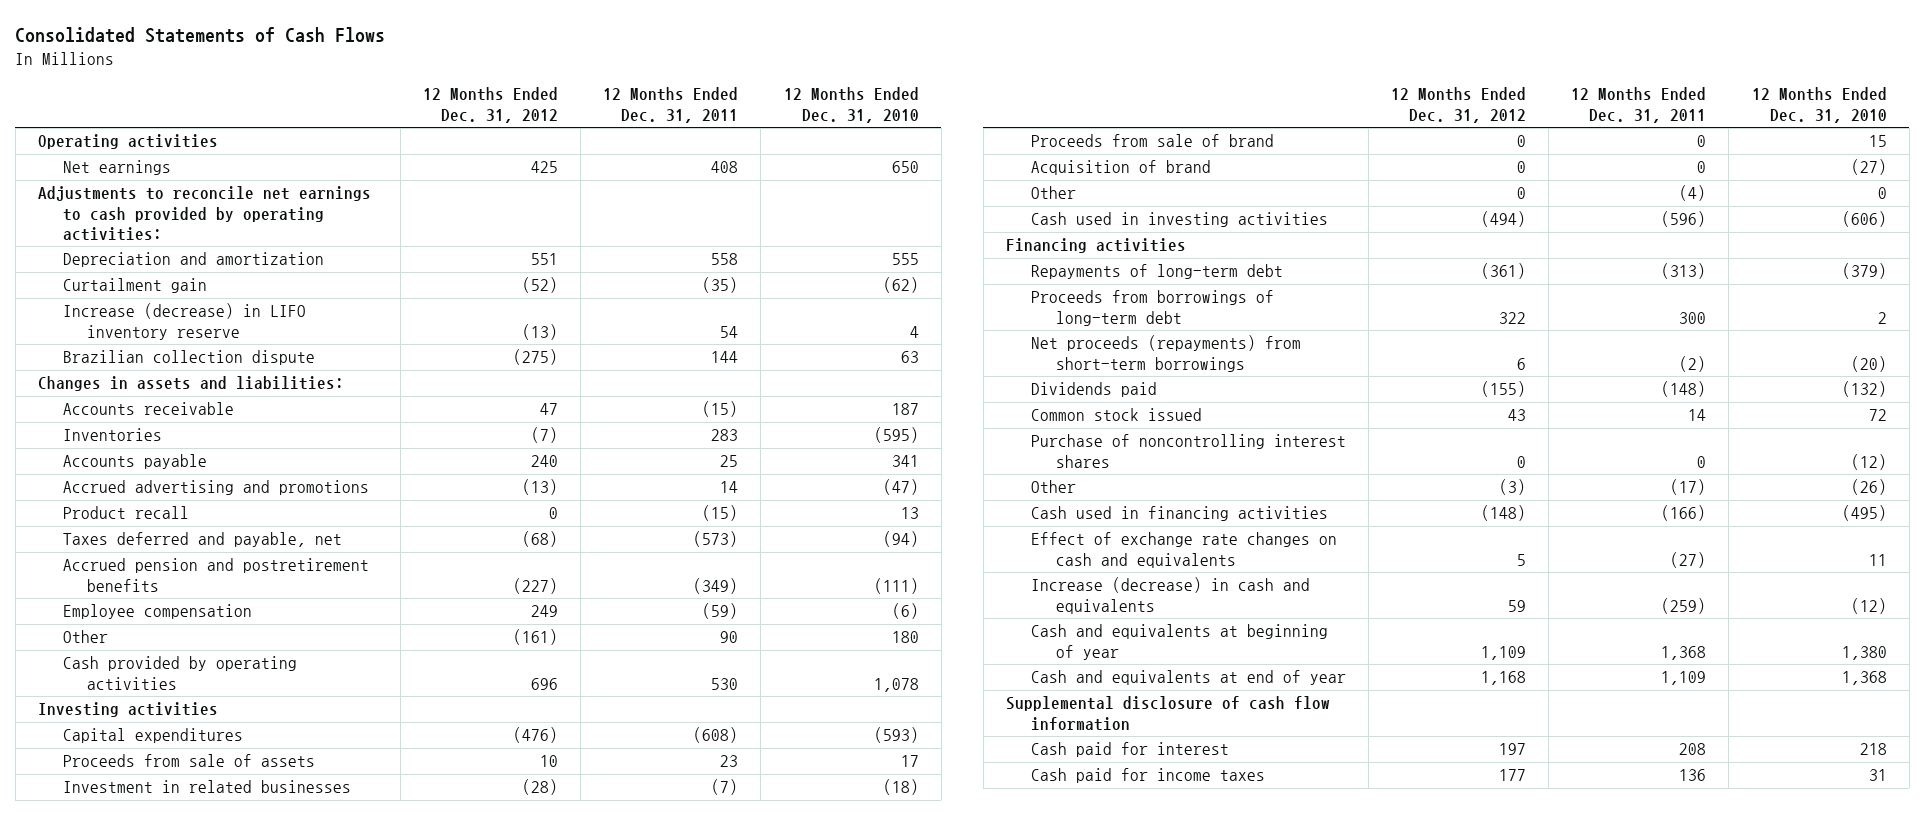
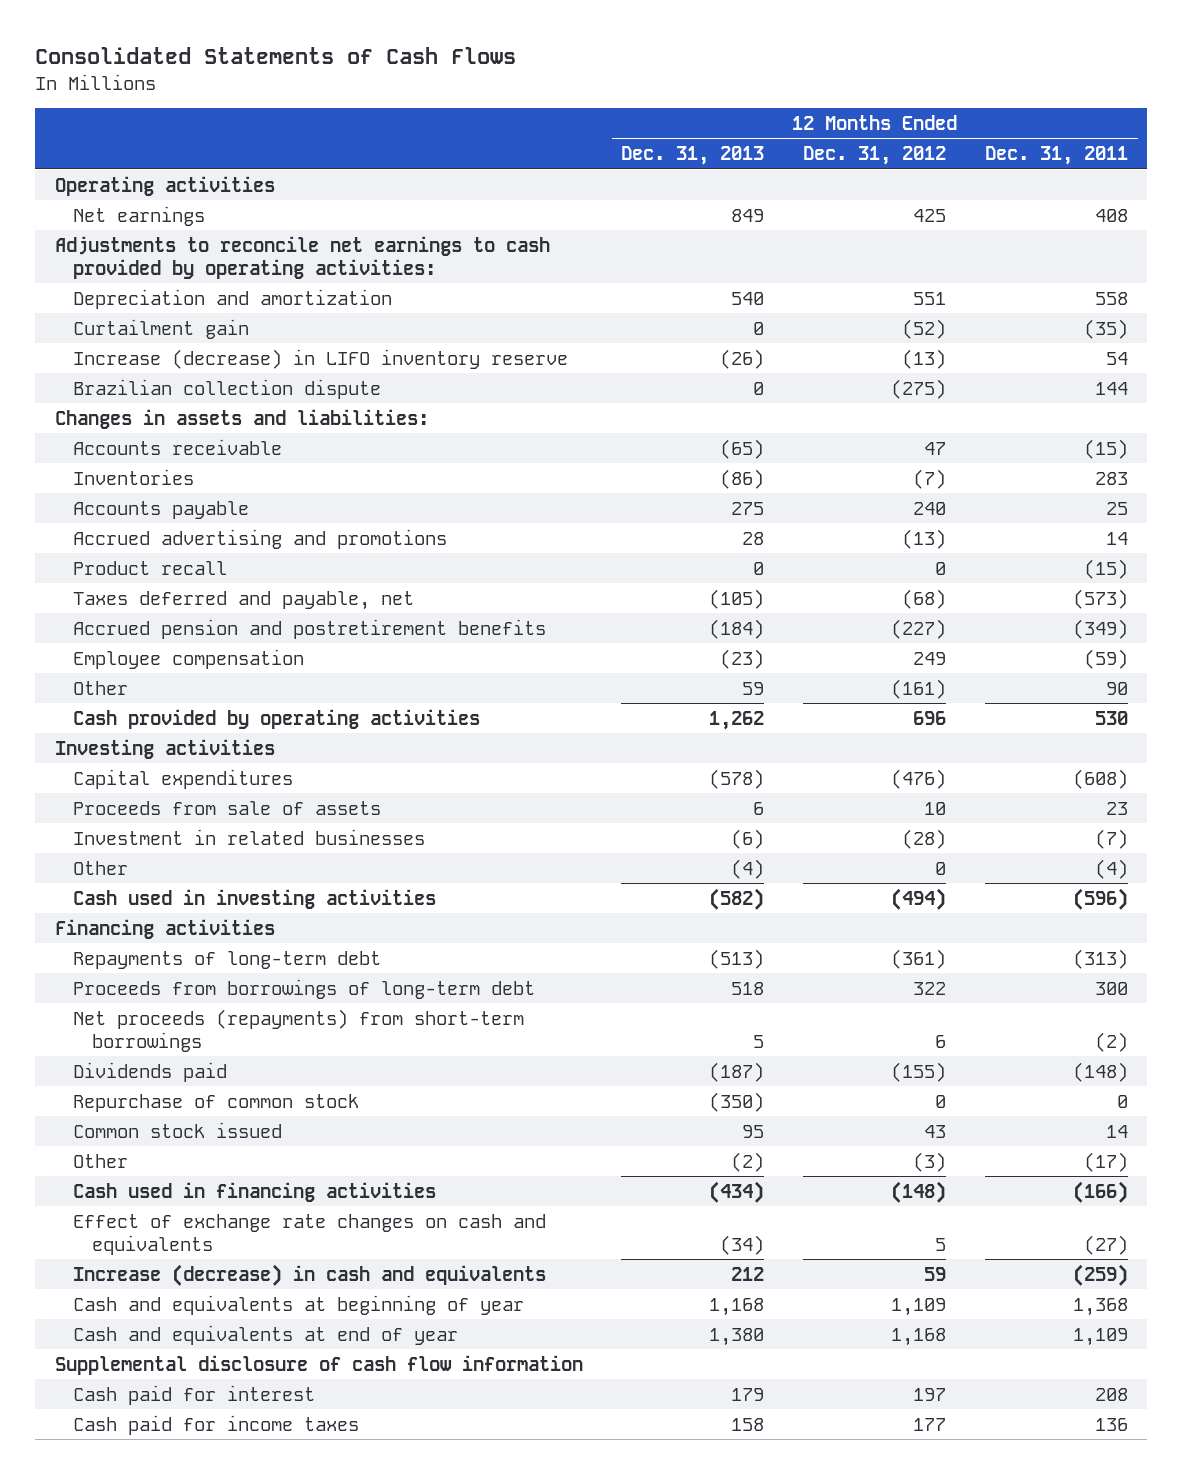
- | 12 Months Ended Dec. 31, 2012 | 12 Months Ended Dec. 31, 2011 | 12 Months Ended Dec. 31, 2010
+ | 12 Months Ended Dec. 31, 2013 | 12 Months Ended Dec. 31, 2012 | 12 Months Ended Dec. 31, 2011
- Proceeds from sale of brand | 0 | 0 | 15
- Acquisition of brand | 0 | 0 | (27)
+ Repurchase of common stock | (350) | 0 | 0
- Purchase of noncontrolling interest shares | 0 | 0 | (12)

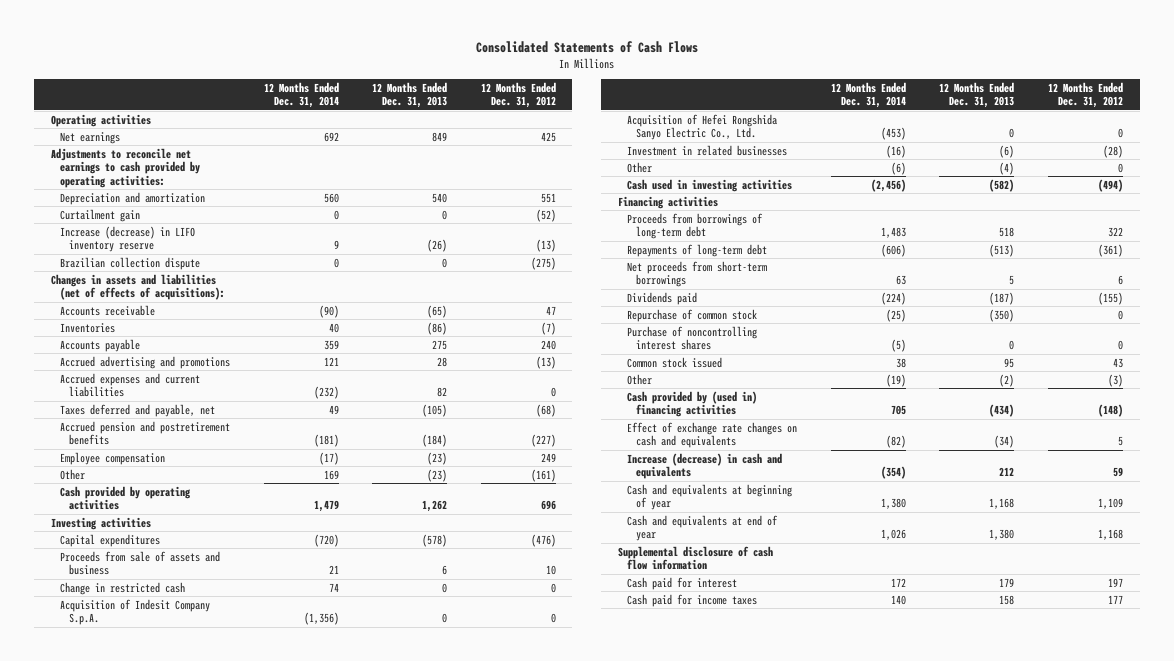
- | 12 Months Ended Dec. 31, 2013 | 12 Months Ended Dec. 31, 2012 | 12 Months Ended Dec. 31, 2011
+ | 12 Months Ended Dec. 31, 2014 | 12 Months Ended Dec. 31, 2013 | 12 Months Ended Dec. 31, 2012
- Changes in assets and liabilities:
+ Changes in assets and liabilities (net of effects of acquisitions):
- Product recall | 0 | 0 | (15)
+ Accrued expenses and current liabilities | (232) | 82 | 0
- Other | 59 | (161) | 90
+ Other | 169 | (23) | (161)
- Proceeds from sale of assets | 6 | 10 | 23
+ Proceeds from sale of assets and business | 21 | 6 | 10
+ Change in restricted cash | 74 | 0 | 0
+ Acquisition of Indesit Company S.p.A. | (1,356) | 0 | 0
+ Acquisition of Hefei Rongshida Sanyo Electric Co., Ltd. | (453) | 0 | 0
- Net proceeds (repayments) from short-term borrowings | 5 | 6 | (2)
moved down: Repayments of long-term debt | (606) | (513) | (361)
+ Net proceeds from short-term borrowings | 63 | 5 | 6
+ Purchase of noncontrolling interest shares | (5) | 0 | 0
- Cash used in financing activities | (434) | (148) | (166)
+ Cash provided by (used in) financing activities | 705 | (434) | (148)

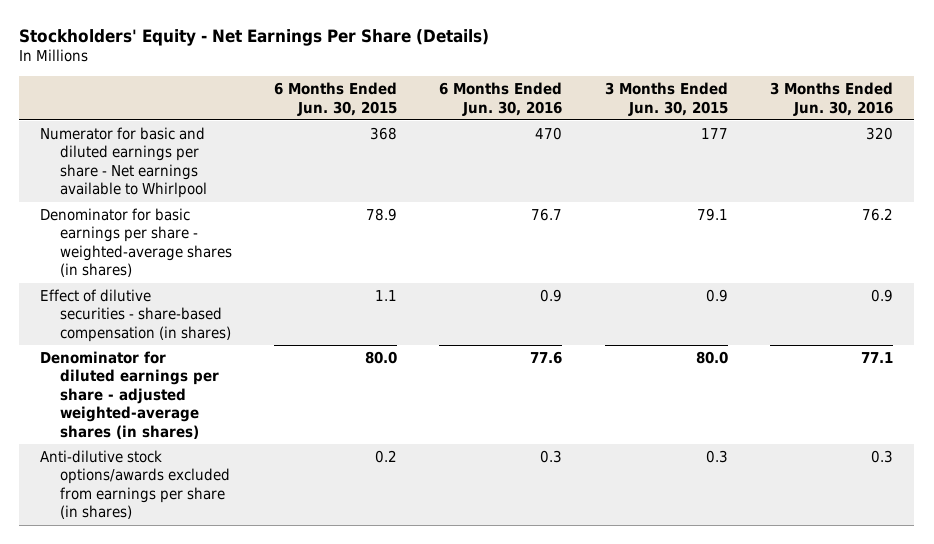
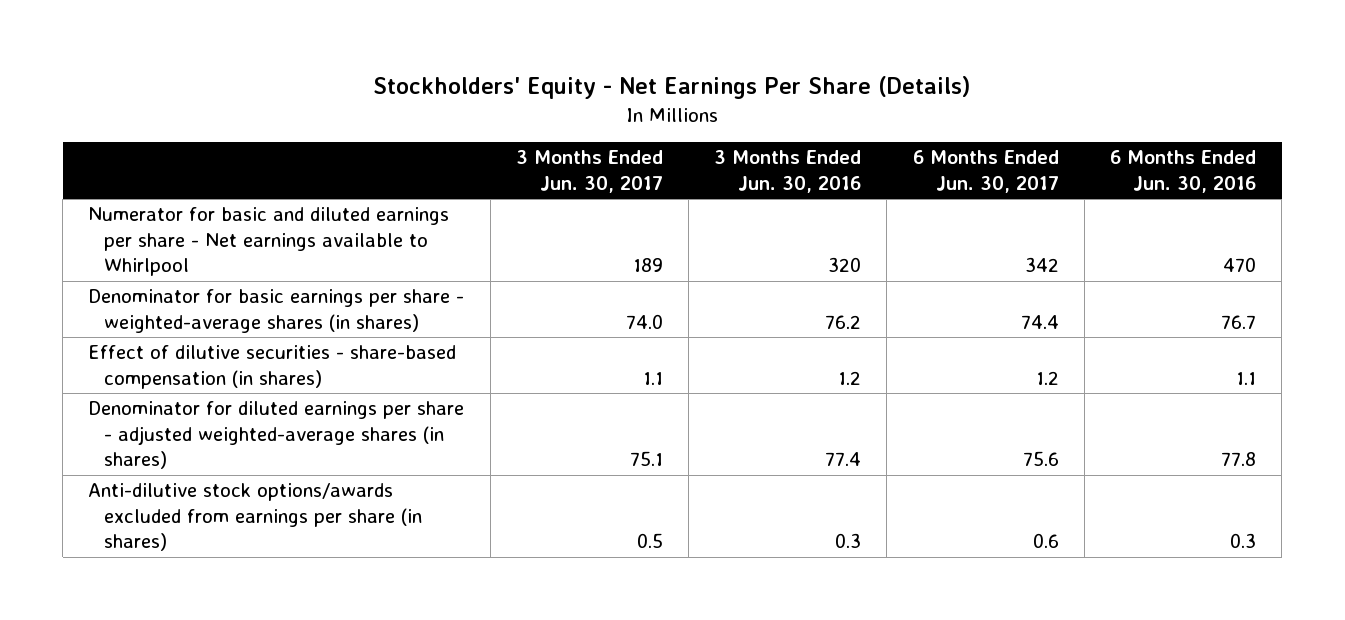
- | 6 Months Ended Jun. 30, 2015 | 6 Months Ended Jun. 30, 2016 | 3 Months Ended Jun. 30, 2015 | 3 Months Ended Jun. 30, 2016
+ | 3 Months Ended Jun. 30, 2017 | 3 Months Ended Jun. 30, 2016 | 6 Months Ended Jun. 30, 2017 | 6 Months Ended Jun. 30, 2016
- Effect of dilutive securities - share-based compensation (in shares) | 1.1 | 0.9 | 0.9 | 0.9
- Denominator for diluted earnings per share - adjusted weighted-average shares (in shares) | 80.0 | 77.6 | 80.0 | 77.1
+ Effect of dilutive securities - share-based compensation (in shares) | 1.1 | 1.2 | 1.2 | 1.1
+ Denominator for diluted earnings per share - adjusted weighted-average shares (in shares) | 75.1 | 77.4 | 75.6 | 77.8

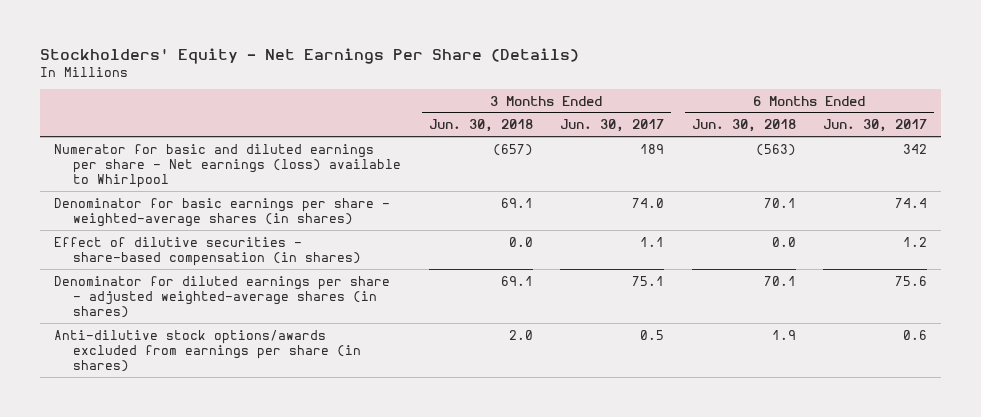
- | 3 Months Ended Jun. 30, 2017 | 3 Months Ended Jun. 30, 2016 | 6 Months Ended Jun. 30, 2017 | 6 Months Ended Jun. 30, 2016
+ | 3 Months Ended Jun. 30, 2018 | 3 Months Ended Jun. 30, 2017 | 6 Months Ended Jun. 30, 2018 | 6 Months Ended Jun. 30, 2017
- Numerator for basic and diluted earnings per share - Net earnings available to Whirlpool | 189 | 320 | 342 | 470
+ Numerator for basic and diluted earnings per share - Net earnings (loss) available to Whirlpool | (657) | 189 | (563) | 342

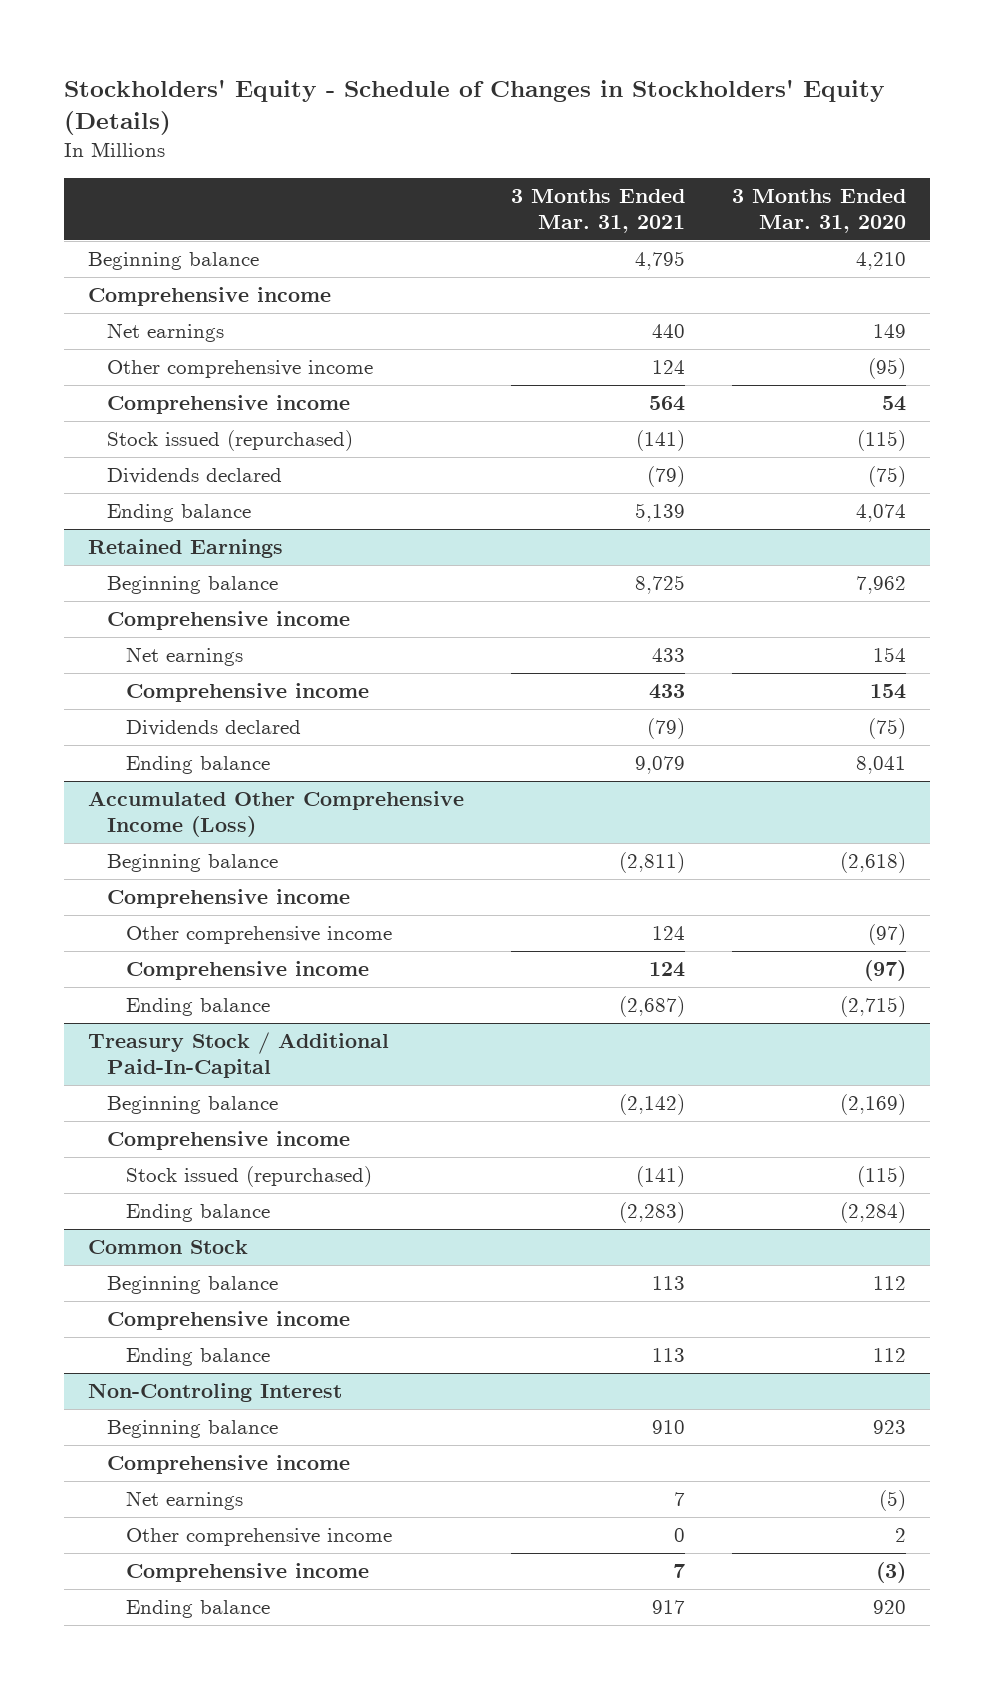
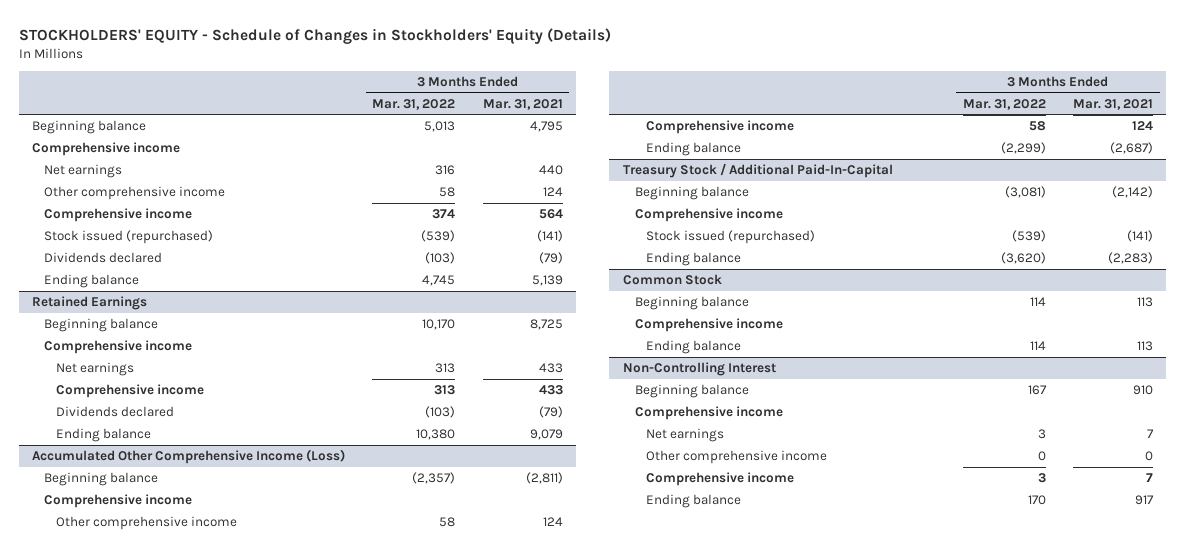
- Stockholders' Equity - Schedule of Changes in Stockholders' Equity (Details)
+ STOCKHOLDERS' EQUITY - Schedule of Changes in Stockholders' Equity (Details)
- | 3 Months Ended Mar. 31, 2021 | 3 Months Ended Mar. 31, 2020
+ | 3 Months Ended Mar. 31, 2022 | 3 Months Ended Mar. 31, 2021
- Non-Controling Interest
+ Non-Controlling Interest

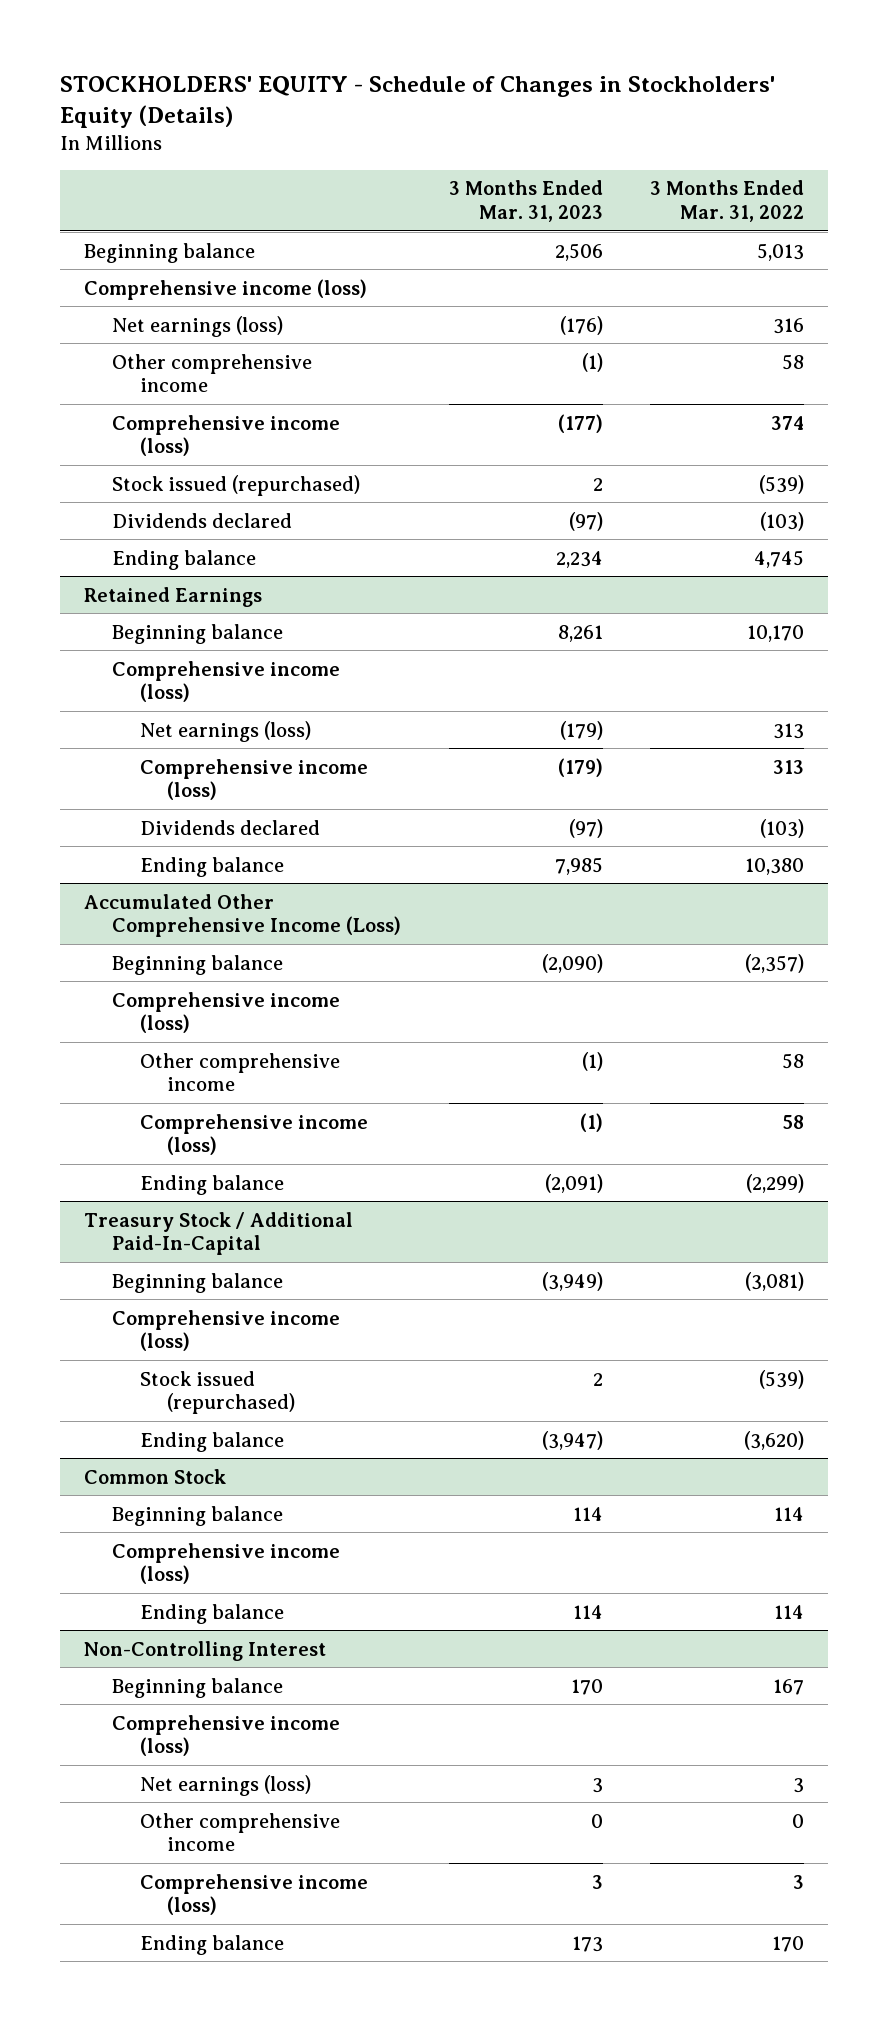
- | 3 Months Ended Mar. 31, 2022 | 3 Months Ended Mar. 31, 2021
+ | 3 Months Ended Mar. 31, 2023 | 3 Months Ended Mar. 31, 2022
- Comprehensive income
- Net earnings | 316 | 440
+ Comprehensive income (loss)
+ Net earnings (loss) | (176) | 316
- Comprehensive income | 374 | 564
+ Comprehensive income (loss) | (177) | 374
@ Retained Earnings
- Comprehensive income
- Net earnings | 313 | 433
- Comprehensive income | 313 | 433
+ Comprehensive income (loss)
+ Net earnings (loss) | (179) | 313
+ Comprehensive income (loss) | (179) | 313
@ Accumulated Other Comprehensive Income (Loss)
- Comprehensive income
+ Comprehensive income (loss)
- Comprehensive income | 58 | 124
+ Comprehensive income (loss) | (1) | 58
@ Treasury Stock / Additional Paid-In-Capital
- Comprehensive income
+ Comprehensive income (loss)
@ Common Stock
- Comprehensive income
+ Comprehensive income (loss)
@ Non-Controlling Interest
- Comprehensive income
- Net earnings | 3 | 7
+ Comprehensive income (loss)
+ Net earnings (loss) | 3 | 3
- Comprehensive income | 3 | 7
+ Comprehensive income (loss) | 3 | 3

